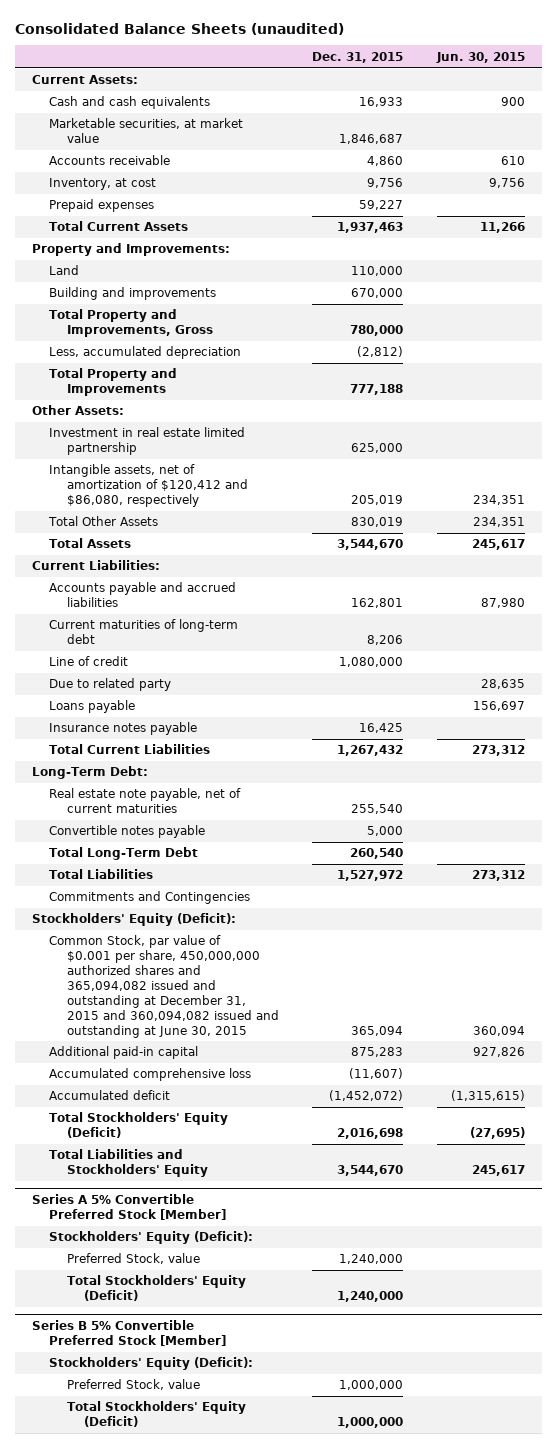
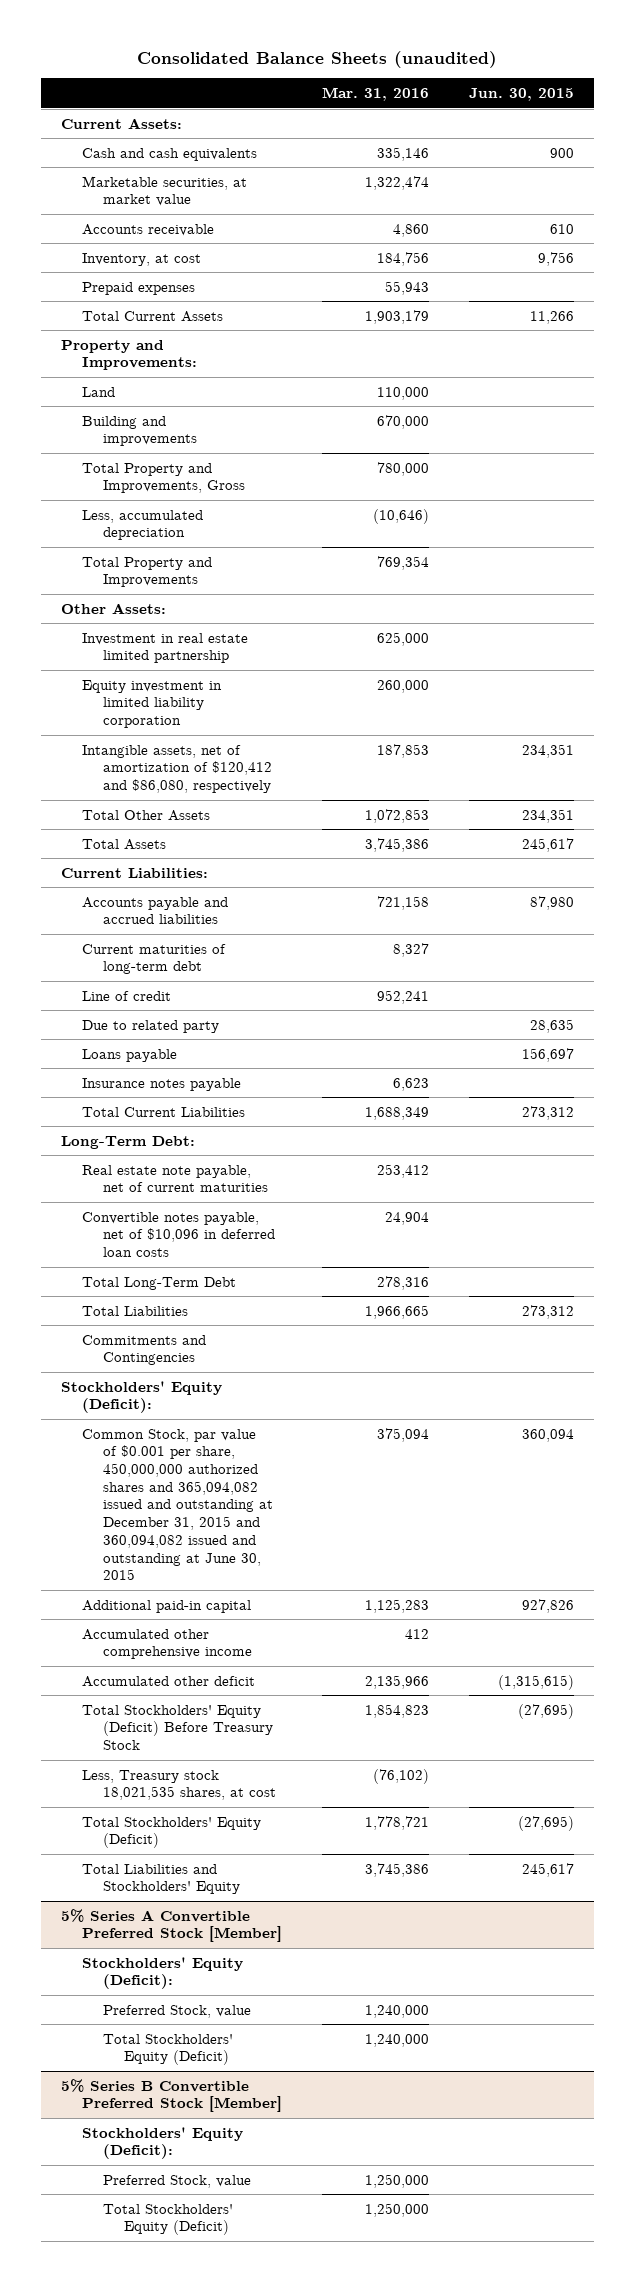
- | Dec. 31, 2015 | Jun. 30, 2015
+ | Mar. 31, 2016 | Jun. 30, 2015
+ Equity investment in limited liability corporation | 260,000 |
- Convertible notes payable | 5,000 |
+ Convertible notes payable, net of $10,096 in deferred loan costs | 24,904 |
- Accumulated comprehensive loss | (11,607) |
- Accumulated deficit | (1,452,072) | (1,315,615)
+ Accumulated other comprehensive income | 412 |
+ Accumulated other deficit | 2,135,966 | (1,315,615)
+ Total Stockholders' Equity (Deficit) Before Treasury Stock | 1,854,823 | (27,695)
+ Less, Treasury stock 18,021,535 shares, at cost | (76,102) |
- Series A 5% Convertible Preferred Stock [Member]
+ 5% Series A Convertible Preferred Stock [Member]
- Series B 5% Convertible Preferred Stock [Member]
+ 5% Series B Convertible Preferred Stock [Member]

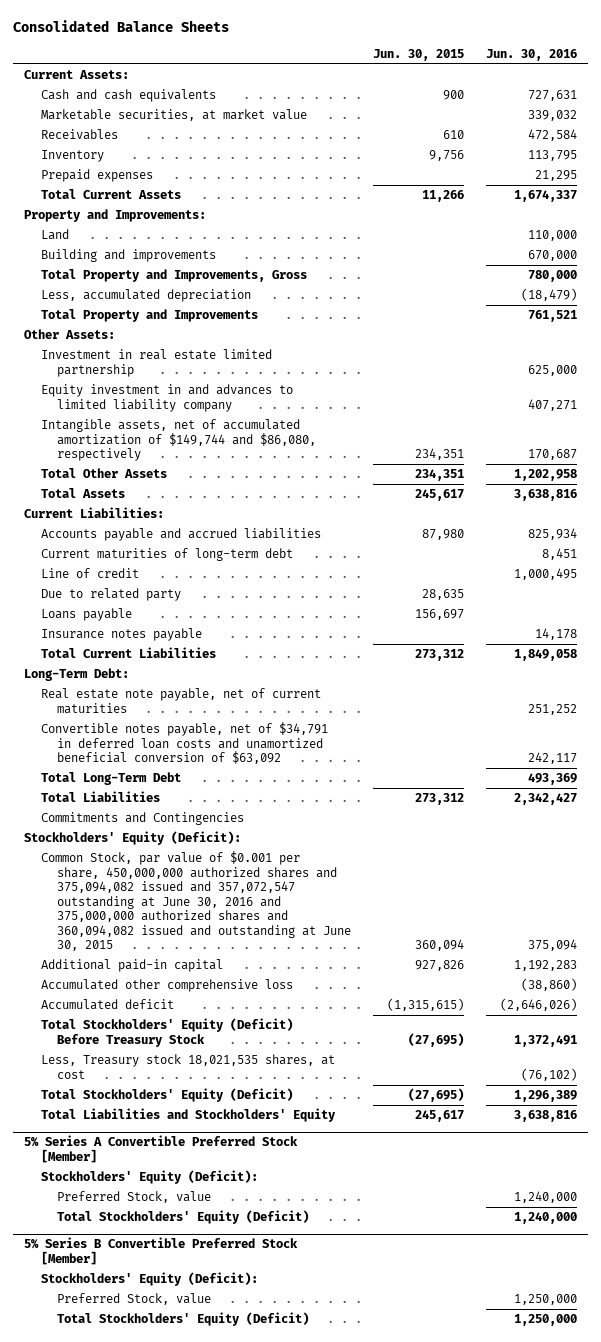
- Consolidated Balance Sheets (unaudited)
+ Consolidated Balance Sheets
- | Mar. 31, 2016 | Jun. 30, 2015
+ | Jun. 30, 2015 | Jun. 30, 2016
- Accounts receivable | 4,860 | 610
- Inventory, at cost | 184,756 | 9,756
+ Receivables | 610 | 472,584
+ Inventory | 9,756 | 113,795
- Equity investment in limited liability corporation | 260,000 |
- Intangible assets, net of amortization of $120,412 and $86,080, respectively | 187,853 | 234,351
+ Equity investment in and advances to limited liability company | | 407,271
+ Intangible assets, net of accumulated amortization of $149,744 and $86,080, respectively | 234,351 | 170,687
- Convertible notes payable, net of $10,096 in deferred loan costs | 24,904 |
+ Convertible notes payable, net of $34,791 in deferred loan costs and unamortized beneficial conversion of $63,092 | | 242,117
- Common Stock, par value of $0.001 per share, 450,000,000 authorized shares and 365,094,082 issued and outstanding at December 31, 2015 and 360,094,082 issued and outstanding at June 30, 2015 | 375,094 | 360,094
+ Common Stock, par value of $0.001 per share, 450,000,000 authorized shares and 375,094,082 issued and 357,072,547 outstanding at June 30, 2016 and 375,000,000 authorized shares and 360,094,082 issued and outstanding at June 30, 2015 | 360,094 | 375,094
- Accumulated other comprehensive income | 412 |
- Accumulated other deficit | 2,135,966 | (1,315,615)
+ Accumulated other comprehensive loss | | (38,860)
+ Accumulated deficit | (1,315,615) | (2,646,026)

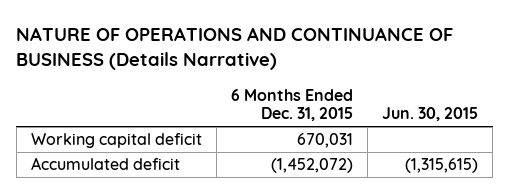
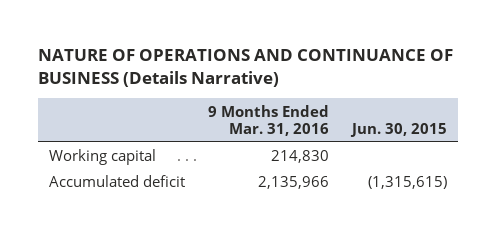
- | 6 Months Ended Dec. 31, 2015 | Jun. 30, 2015
+ | 9 Months Ended Mar. 31, 2016 | Jun. 30, 2015
- Working capital deficit | 670,031 |
+ Working capital | 214,830 |

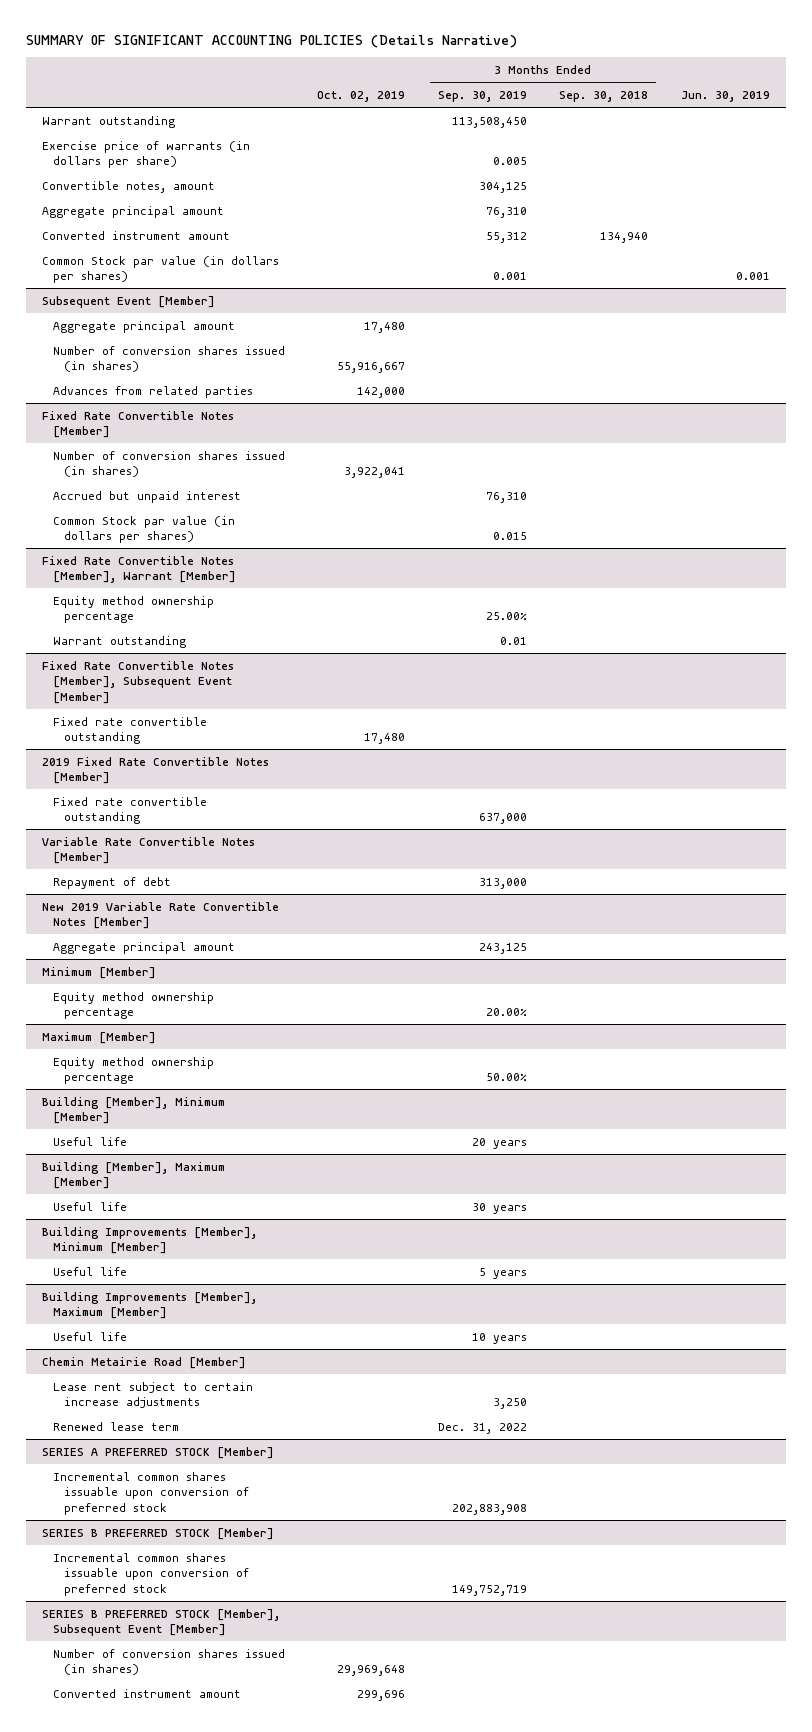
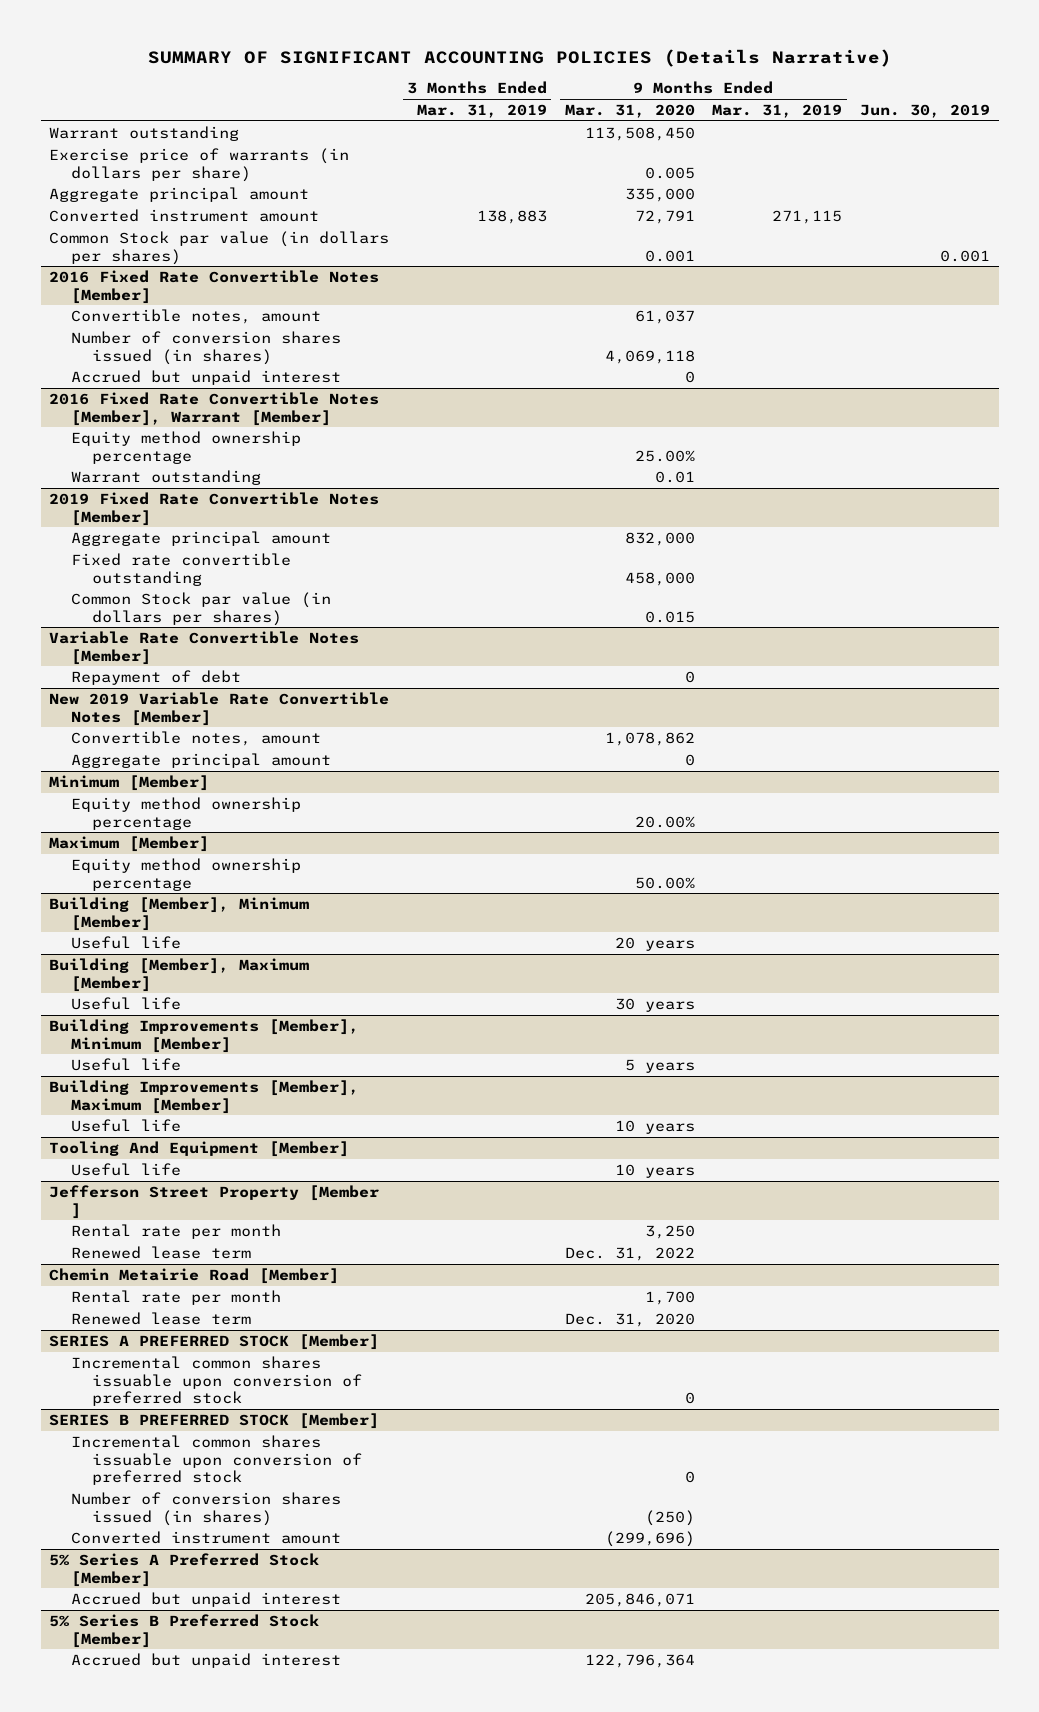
- | Oct. 02, 2019 | 3 Months Ended Sep. 30, 2019 | 3 Months Ended Sep. 30, 2018 | Jun. 30, 2019
+ | 3 Months Ended Mar. 31, 2019 | 9 Months Ended Mar. 31, 2020 | 9 Months Ended Mar. 31, 2019 | Jun. 30, 2019
- Convertible notes, amount | | 304,125 | |
- Subsequent Event [Member]
- Aggregate principal amount | 17,480 | | |
- Number of conversion shares issued (in shares) | 55,916,667 | | |
- Advances from related parties | 142,000 | | |
- Fixed Rate Convertible Notes [Member]
+ 2016 Fixed Rate Convertible Notes [Member]
+ Convertible notes, amount | | 61,037 | |
- Common Stock par value (in dollars per shares) | | 0.015 | |
- Fixed Rate Convertible Notes [Member], Warrant [Member]
+ 2016 Fixed Rate Convertible Notes [Member], Warrant [Member]
- Fixed Rate Convertible Notes [Member], Subsequent Event [Member]
- Fixed rate convertible outstanding | 17,480 | | |
@ 2019 Fixed Rate Convertible Notes [Member]
+ Aggregate principal amount | | 832,000 | |
+ Common Stock par value (in dollars per shares) | | 0.015 | |
@ New 2019 Variable Rate Convertible Notes [Member]
+ Convertible notes, amount | | 1,078,862 | |
+ Tooling And Equipment [Member]
+ Useful life | | 10 years | |
+ Jefferson Street Property [Member ]
+ Rental rate per month | | 3,250 | |
+ Renewed lease term | | Dec. 31, 2022 | |
@ Chemin Metairie Road [Member]
- Lease rent subject to certain increase adjustments | | 3,250 | |
+ Rental rate per month | | 1,700 | |
- SERIES B PREFERRED STOCK [Member], Subsequent Event [Member]
- Number of conversion shares issued (in shares) | 29,969,648 | | |
- Converted instrument amount | 299,696 | | |
@ SERIES B PREFERRED STOCK [Member]
+ Number of conversion shares issued (in shares) | | (250) | |
+ Converted instrument amount | | (299,696) | |
+ 5% Series A Preferred Stock [Member]
+ Accrued but unpaid interest | | 205,846,071 | |
+ 5% Series B Preferred Stock [Member]
+ Accrued but unpaid interest | | 122,796,364 | |

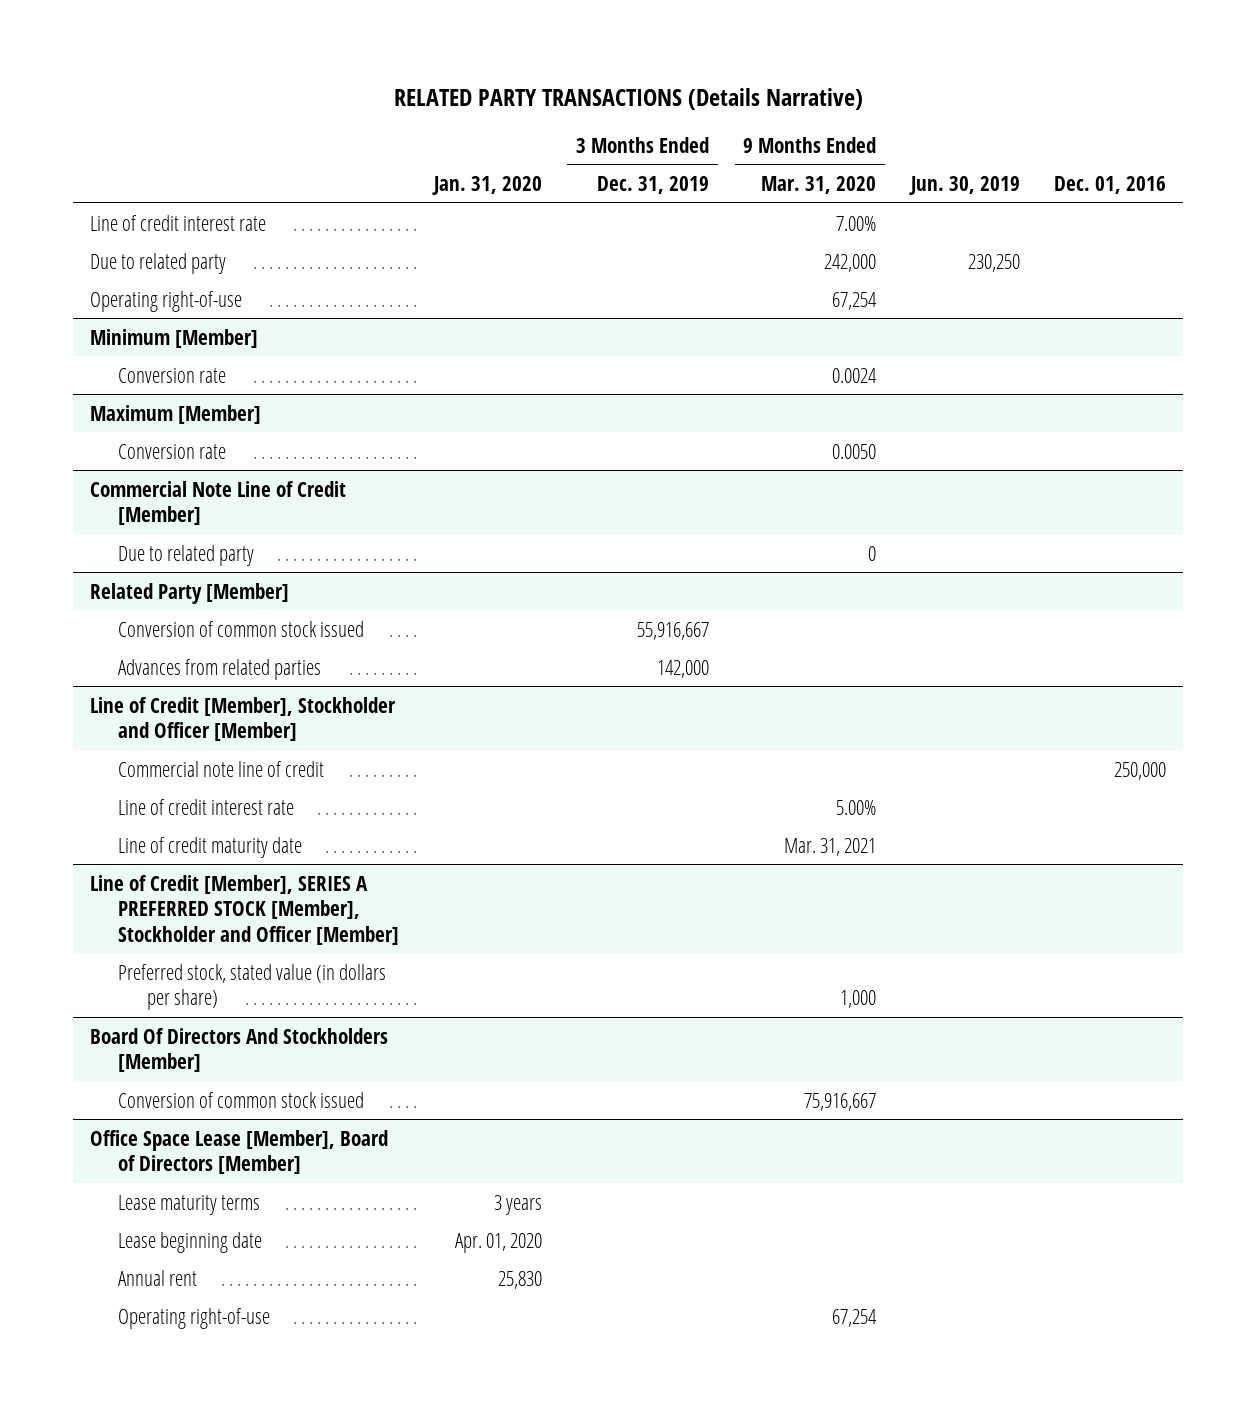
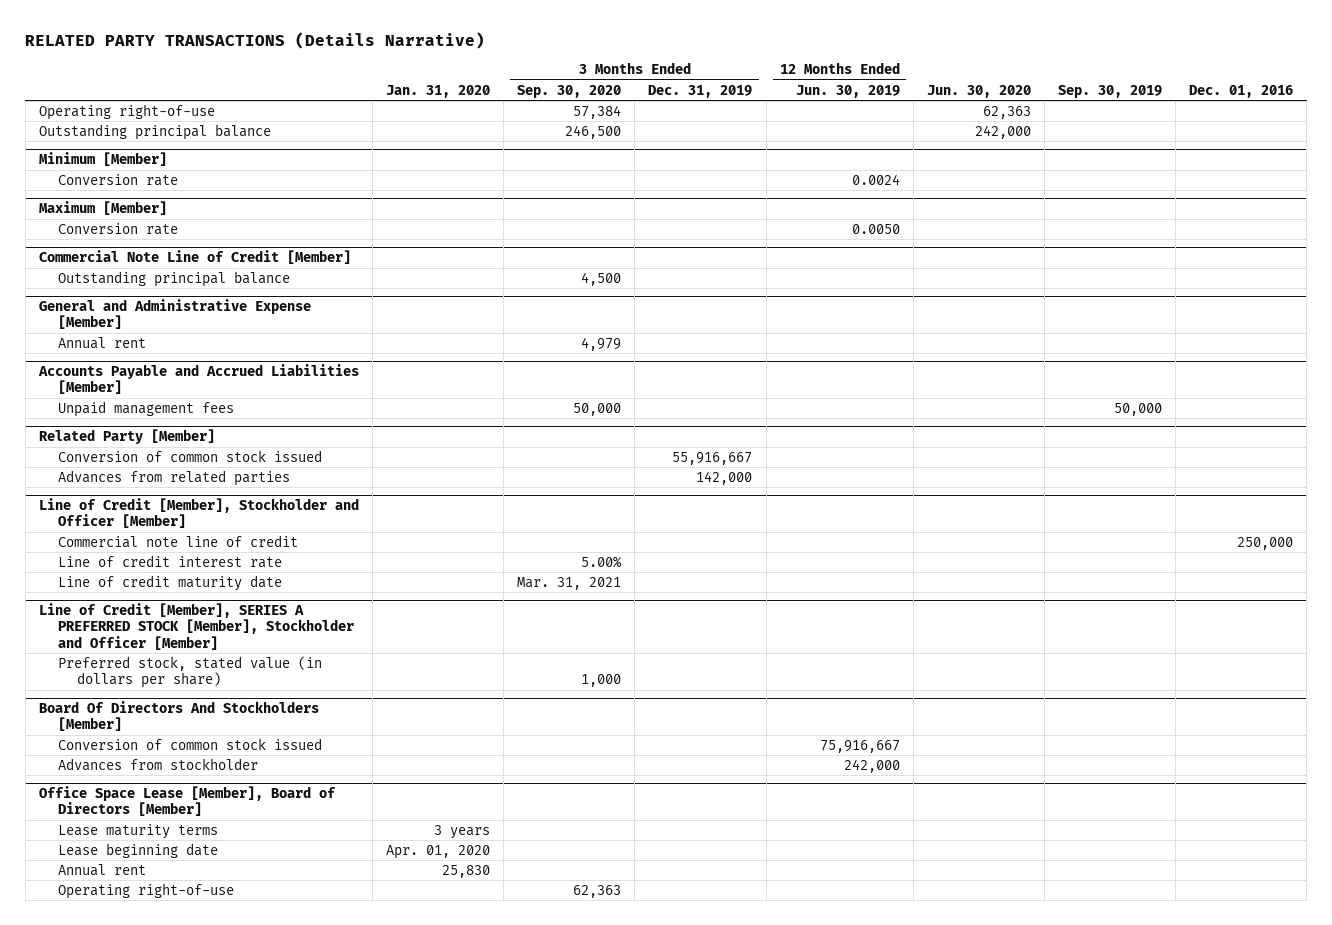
- | Jan. 31, 2020 | 3 Months Ended Dec. 31, 2019 | 9 Months Ended Mar. 31, 2020 | Jun. 30, 2019 | Dec. 01, 2016
+ | Jan. 31, 2020 | 3 Months Ended Sep. 30, 2020 | 3 Months Ended Dec. 31, 2019 | 12 Months Ended Jun. 30, 2019 | Jun. 30, 2020 | Sep. 30, 2019 | Dec. 01, 2016
- Line of credit interest rate | | | 7.00% | |
- Due to related party | | | 242,000 | 230,250 |
+ Outstanding principal balance | | 246,500 | | | 242,000 | |
@ Commercial Note Line of Credit [Member]
- Due to related party | | | 0 | |
+ Outstanding principal balance | | 4,500 | | | | |
+ General and Administrative Expense [Member]
+ Annual rent | | 4,979 | | | | |
+ Accounts Payable and Accrued Liabilities [Member]
+ Unpaid management fees | | 50,000 | | | | 50,000 |
@ Board Of Directors And Stockholders [Member]
+ Advances from stockholder | | | | 242,000 | | |

